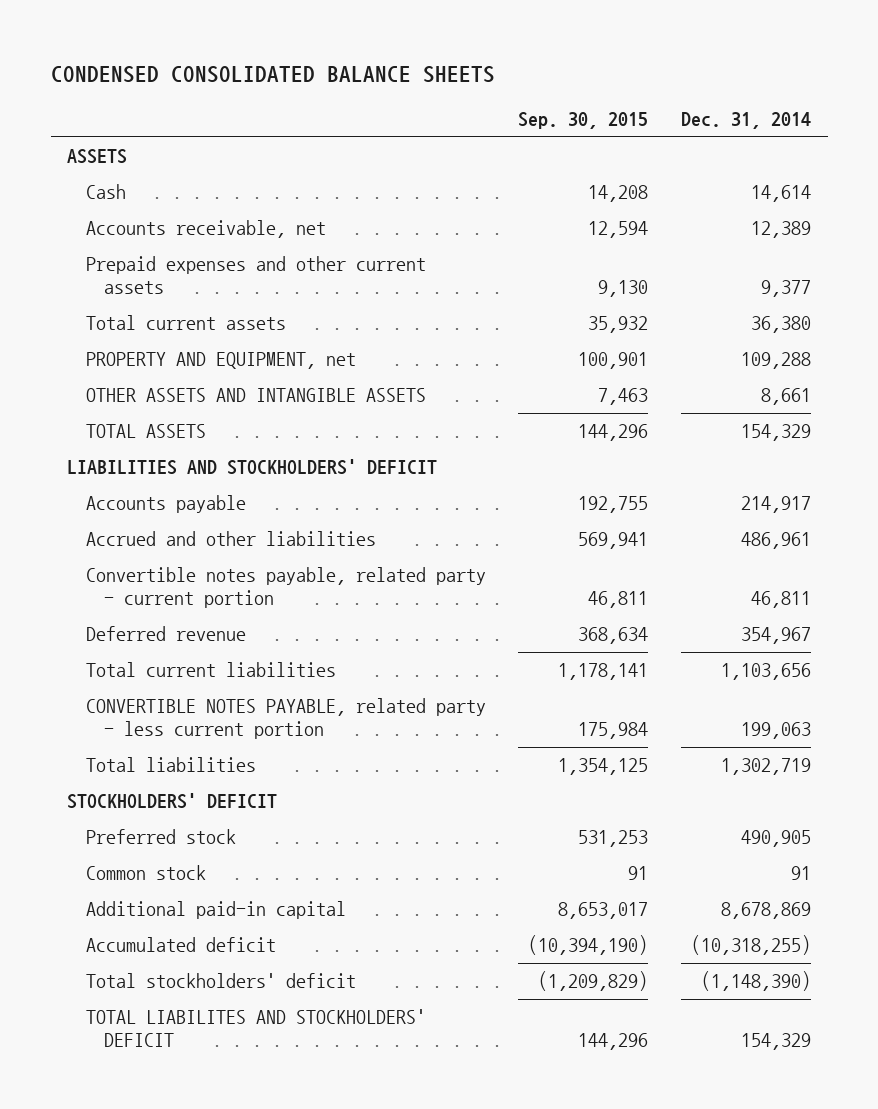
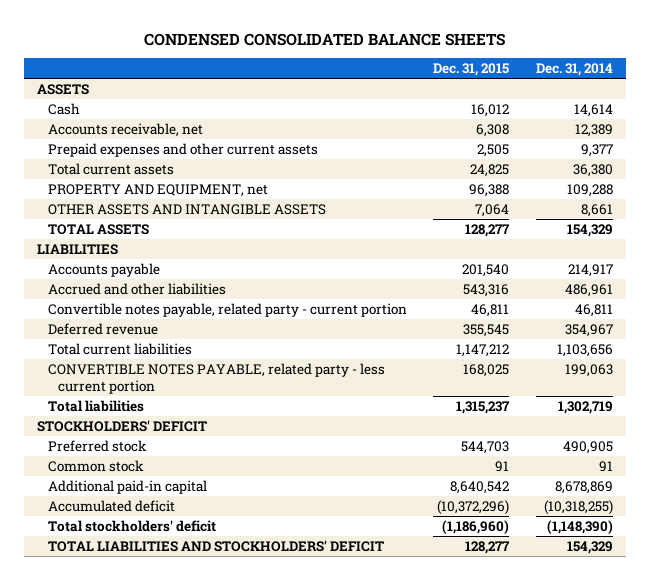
- | Sep. 30, 2015 | Dec. 31, 2014
+ | Dec. 31, 2015 | Dec. 31, 2014
- LIABILITIES AND STOCKHOLDERS' DEFICIT
+ LIABILITIES
- TOTAL LIABILITES AND STOCKHOLDERS' DEFICIT | 144,296 | 154,329
+ TOTAL LIABILITIES AND STOCKHOLDERS' DEFICIT | 128,277 | 154,329

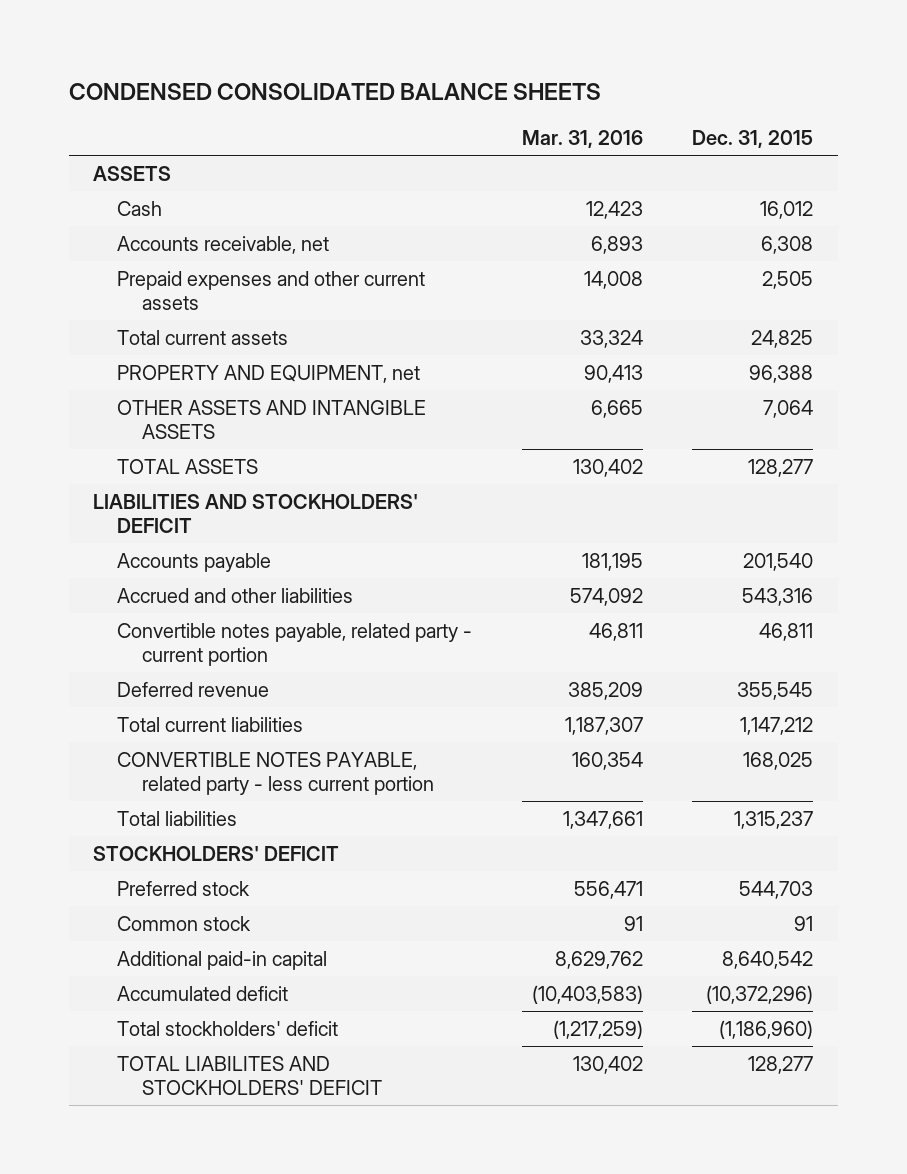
- | Dec. 31, 2015 | Dec. 31, 2014
+ | Mar. 31, 2016 | Dec. 31, 2015
- LIABILITIES
+ LIABILITIES AND STOCKHOLDERS' DEFICIT
- TOTAL LIABILITIES AND STOCKHOLDERS' DEFICIT | 128,277 | 154,329
+ TOTAL LIABILITES AND STOCKHOLDERS' DEFICIT | 130,402 | 128,277

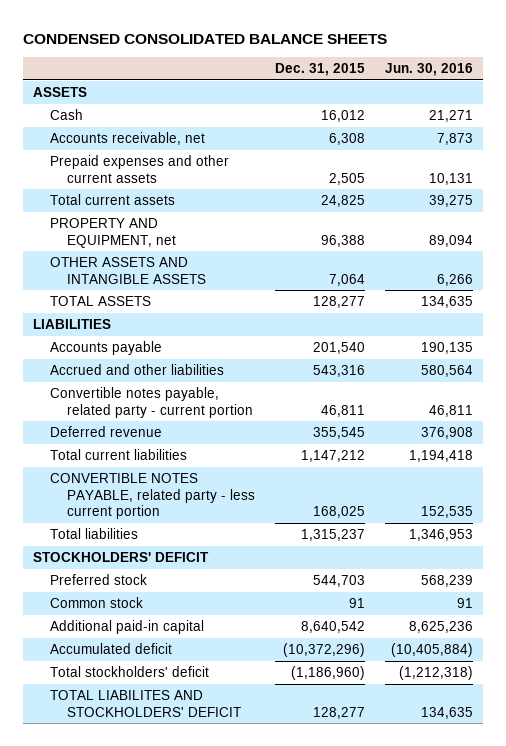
- | Mar. 31, 2016 | Dec. 31, 2015
+ | Dec. 31, 2015 | Jun. 30, 2016
- LIABILITIES AND STOCKHOLDERS' DEFICIT
+ LIABILITIES

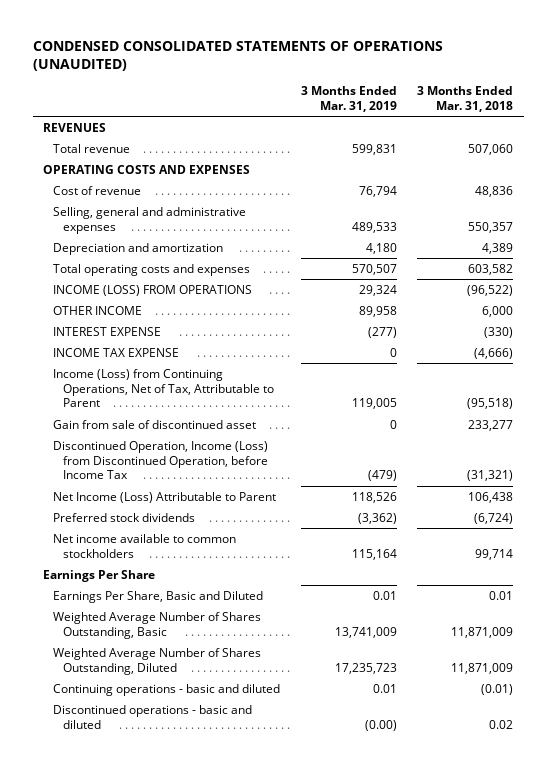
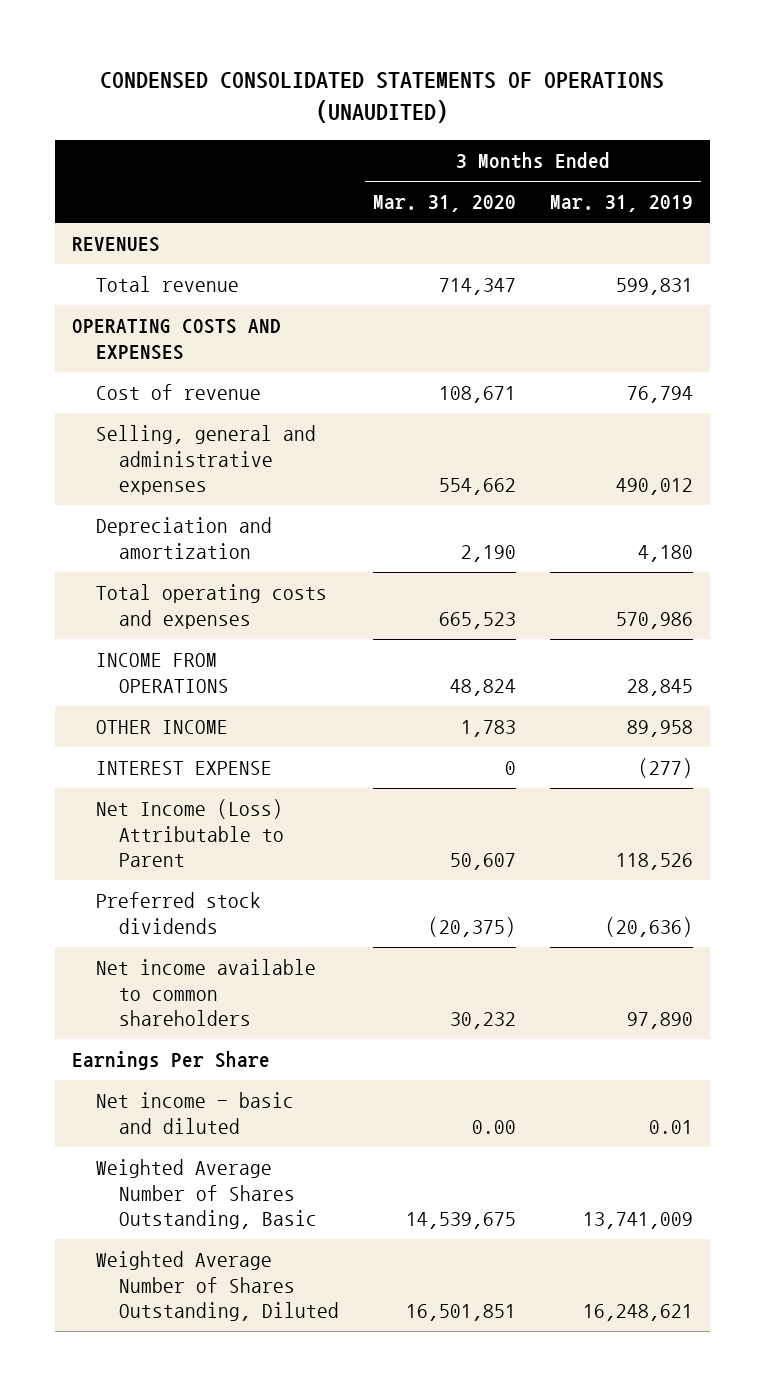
- | 3 Months Ended Mar. 31, 2019 | 3 Months Ended Mar. 31, 2018
+ | 3 Months Ended Mar. 31, 2020 | 3 Months Ended Mar. 31, 2019
- Selling, general and administrative expenses | 489,533 | 550,357
+ Selling, general and administrative expenses | 554,662 | 490,012
- Total operating costs and expenses | 570,507 | 603,582
- INCOME (LOSS) FROM OPERATIONS | 29,324 | (96,522)
+ Total operating costs and expenses | 665,523 | 570,986
+ INCOME FROM OPERATIONS | 48,824 | 28,845
- INCOME TAX EXPENSE | 0 | (4,666)
- Income (Loss) from Continuing Operations, Net of Tax, Attributable to Parent | 119,005 | (95,518)
- Gain from sale of discontinued asset | 0 | 233,277
- Discontinued Operation, Income (Loss) from Discontinued Operation, before Income Tax | (479) | (31,321)
- Preferred stock dividends | (3,362) | (6,724)
- Net income available to common stockholders | 115,164 | 99,714
+ Preferred stock dividends | (20,375) | (20,636)
+ Net income available to common shareholders | 30,232 | 97,890
- Earnings Per Share, Basic and Diluted | 0.01 | 0.01
+ Net income - basic and diluted | 0.00 | 0.01
- Weighted Average Number of Shares Outstanding, Diluted | 17,235,723 | 11,871,009
- Continuing operations - basic and diluted | 0.01 | (0.01)
- Discontinued operations - basic and diluted | (0.00) | 0.02
+ Weighted Average Number of Shares Outstanding, Diluted | 16,501,851 | 16,248,621

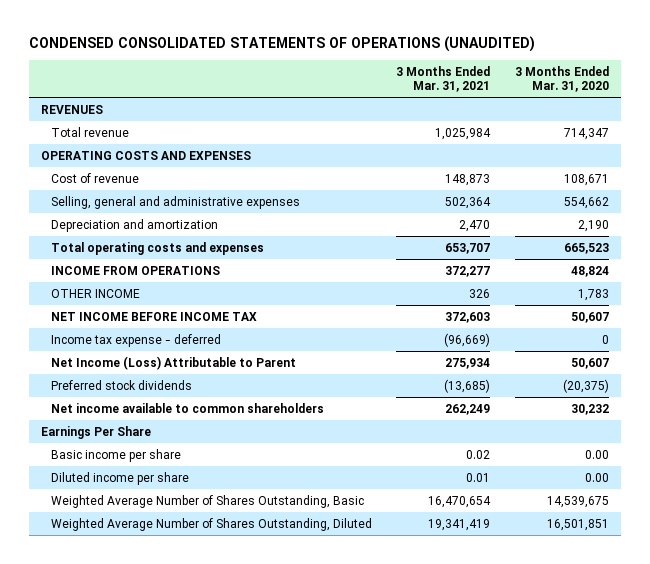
- | 3 Months Ended Mar. 31, 2020 | 3 Months Ended Mar. 31, 2019
+ | 3 Months Ended Mar. 31, 2021 | 3 Months Ended Mar. 31, 2020
- INTEREST EXPENSE | 0 | (277)
+ NET INCOME BEFORE INCOME TAX | 372,603 | 50,607
+ Income tax expense - deferred | (96,669) | 0
- Net income - basic and diluted | 0.00 | 0.01
+ Basic income per share | 0.02 | 0.00
+ Diluted income per share | 0.01 | 0.00

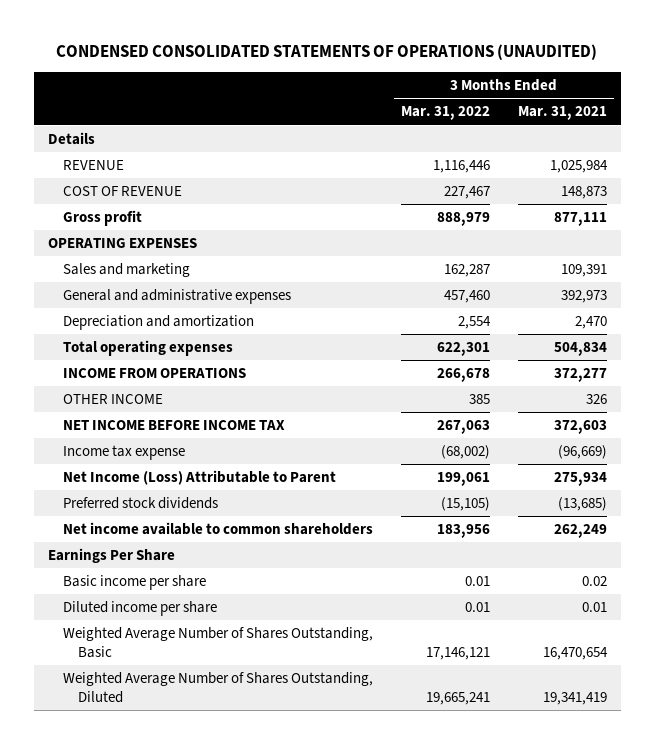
- | 3 Months Ended Mar. 31, 2021 | 3 Months Ended Mar. 31, 2020
+ | 3 Months Ended Mar. 31, 2022 | 3 Months Ended Mar. 31, 2021
- REVENUES
- Total revenue | 1,025,984 | 714,347
- OPERATING COSTS AND EXPENSES
- Cost of revenue | 148,873 | 108,671
- Selling, general and administrative expenses | 502,364 | 554,662
+ Details
+ REVENUE | 1,116,446 | 1,025,984
+ COST OF REVENUE | 227,467 | 148,873
+ Gross profit | 888,979 | 877,111
+ OPERATING EXPENSES
+ Sales and marketing | 162,287 | 109,391
+ General and administrative expenses | 457,460 | 392,973
- Total operating costs and expenses | 653,707 | 665,523
+ Total operating expenses | 622,301 | 504,834
- Income tax expense - deferred | (96,669) | 0
+ Income tax expense | (68,002) | (96,669)

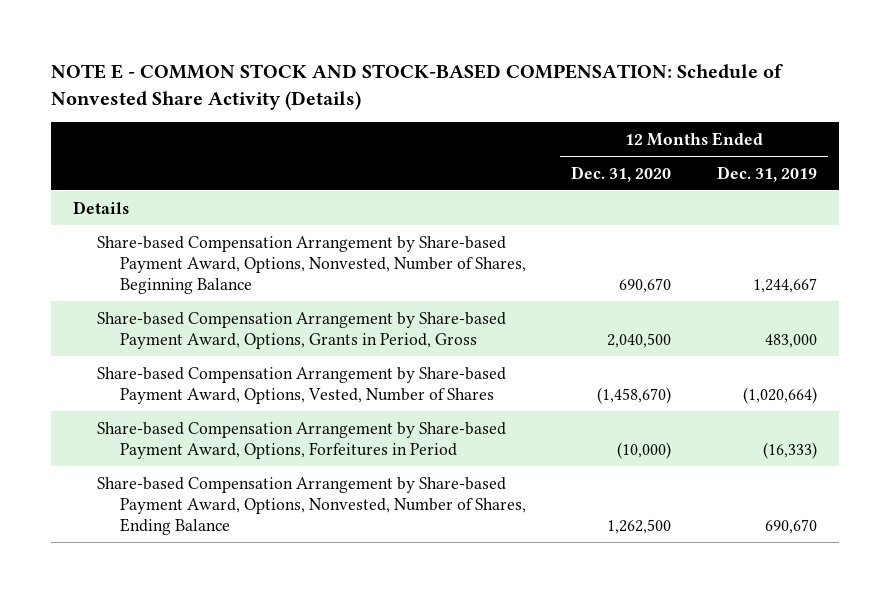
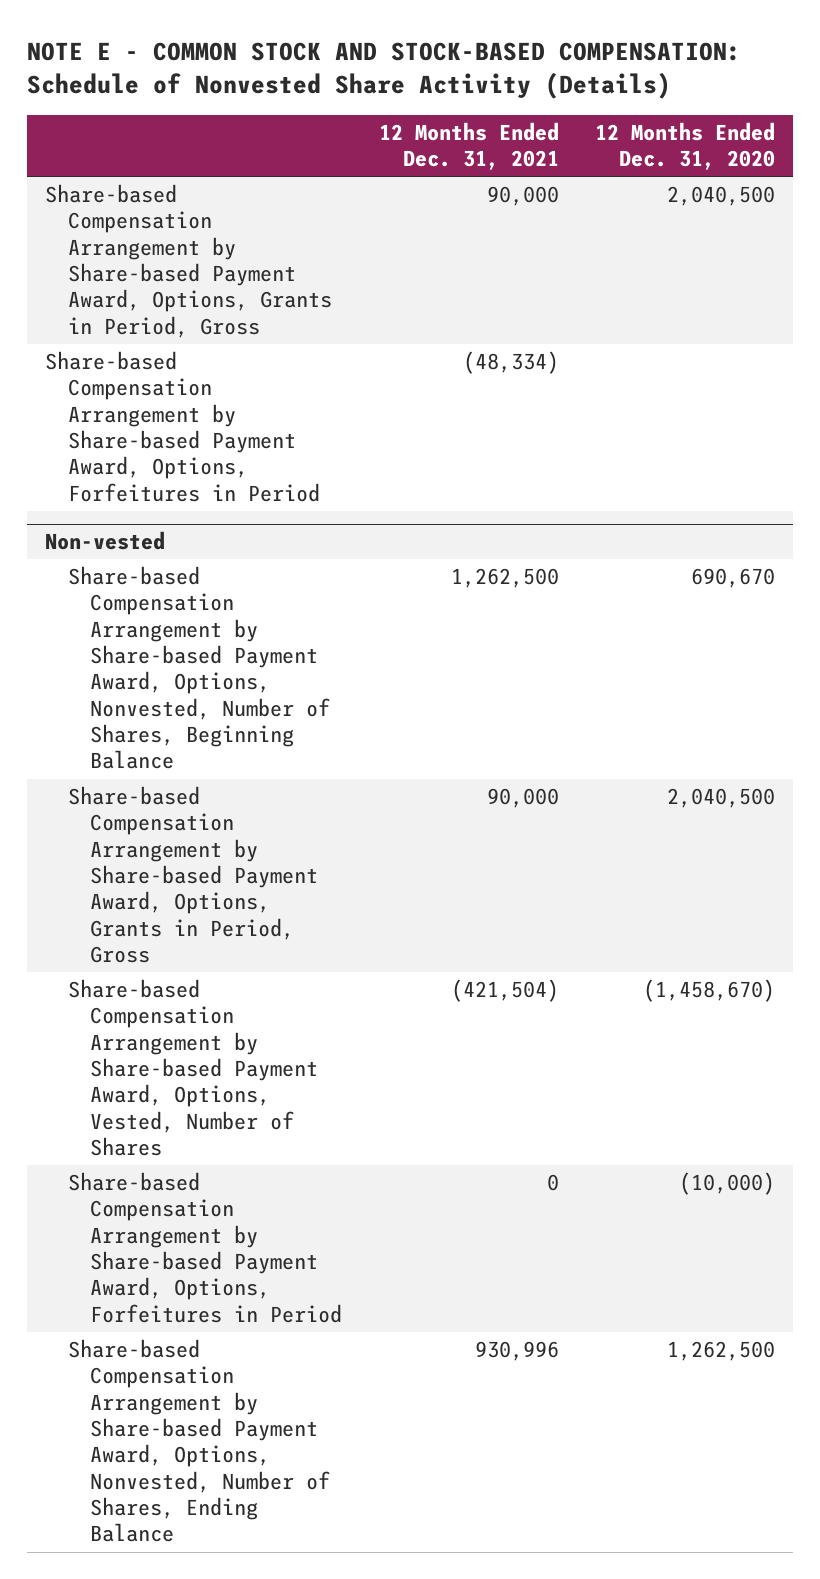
- | 12 Months Ended Dec. 31, 2020 | 12 Months Ended Dec. 31, 2019
+ | 12 Months Ended Dec. 31, 2021 | 12 Months Ended Dec. 31, 2020
- Details
+ Share-based Compensation Arrangement by Share-based Payment Award, Options, Grants in Period, Gross | 90,000 | 2,040,500
+ Share-based Compensation Arrangement by Share-based Payment Award, Options, Forfeitures in Period | (48,334) |
+ Non-vested

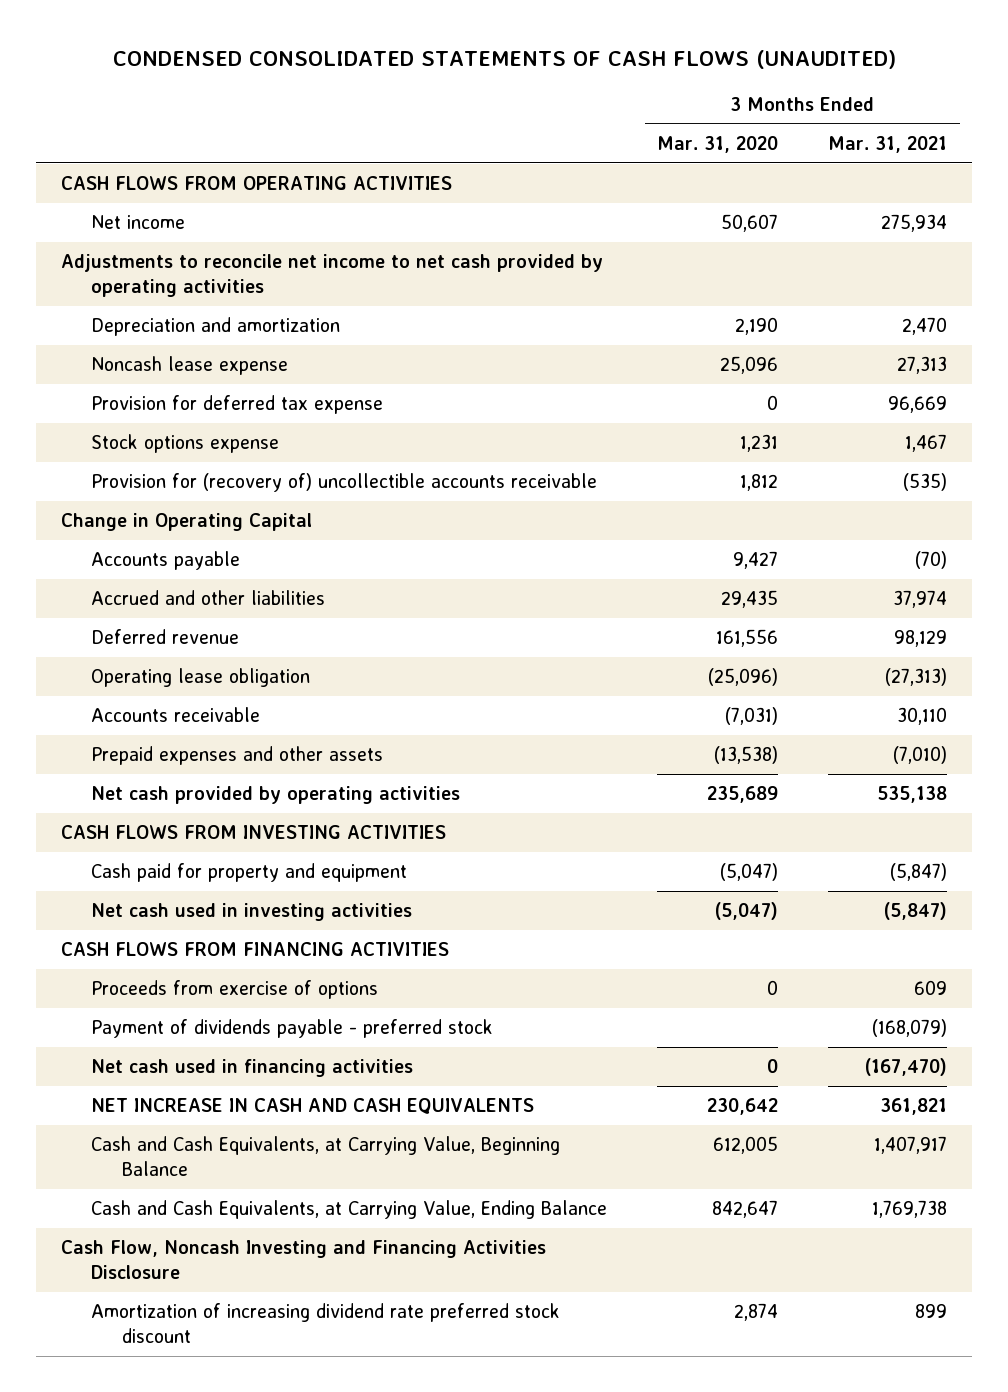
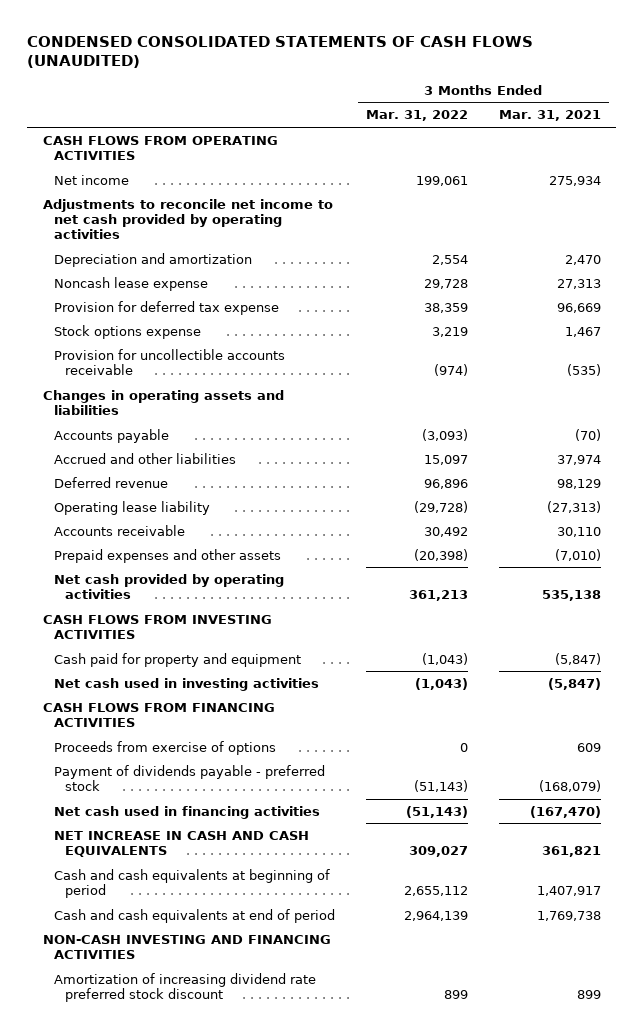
- | 3 Months Ended Mar. 31, 2020 | 3 Months Ended Mar. 31, 2021
+ | 3 Months Ended Mar. 31, 2022 | 3 Months Ended Mar. 31, 2021
- Provision for (recovery of) uncollectible accounts receivable | 1,812 | (535)
- Change in Operating Capital
+ Provision for uncollectible accounts receivable | (974) | (535)
+ Changes in operating assets and liabilities
- Operating lease obligation | (25,096) | (27,313)
+ Operating lease liability | (29,728) | (27,313)
- Cash and Cash Equivalents, at Carrying Value, Beginning Balance | 612,005 | 1,407,917
- Cash and Cash Equivalents, at Carrying Value, Ending Balance | 842,647 | 1,769,738
- Cash Flow, Noncash Investing and Financing Activities Disclosure
+ Cash and cash equivalents at beginning of period | 2,655,112 | 1,407,917
+ Cash and cash equivalents at end of period | 2,964,139 | 1,769,738
+ NON-CASH INVESTING AND FINANCING ACTIVITIES

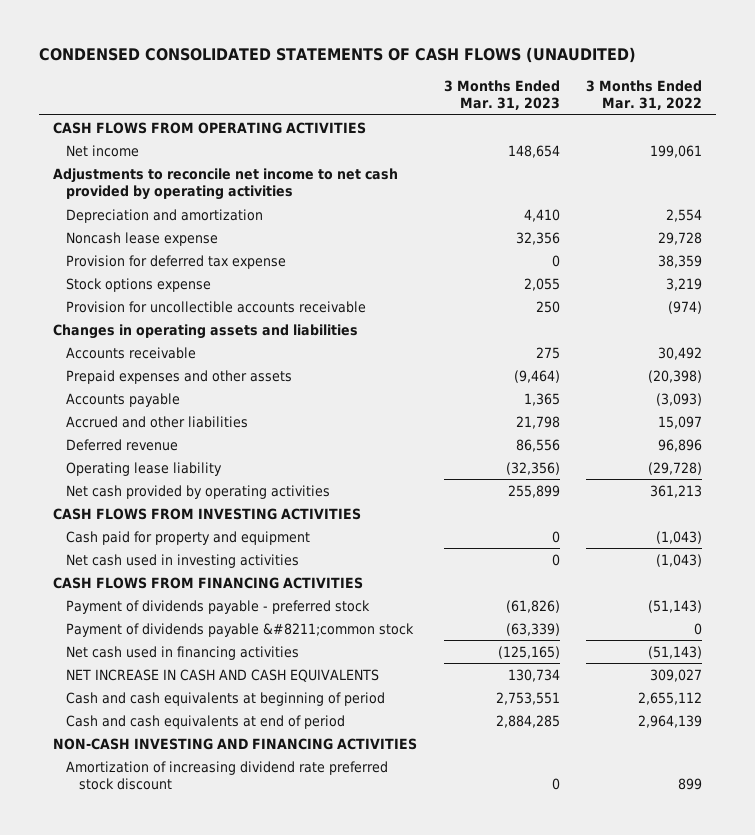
- | 3 Months Ended Mar. 31, 2022 | 3 Months Ended Mar. 31, 2021
+ | 3 Months Ended Mar. 31, 2023 | 3 Months Ended Mar. 31, 2022
moved up: Accounts receivable | 275 | 30,492
moved up: Prepaid expenses and other assets | (9,464) | (20,398)
- Proceeds from exercise of options | 0 | 609
+ Payment of dividends payable &#8211;common stock | (63,339) | 0

